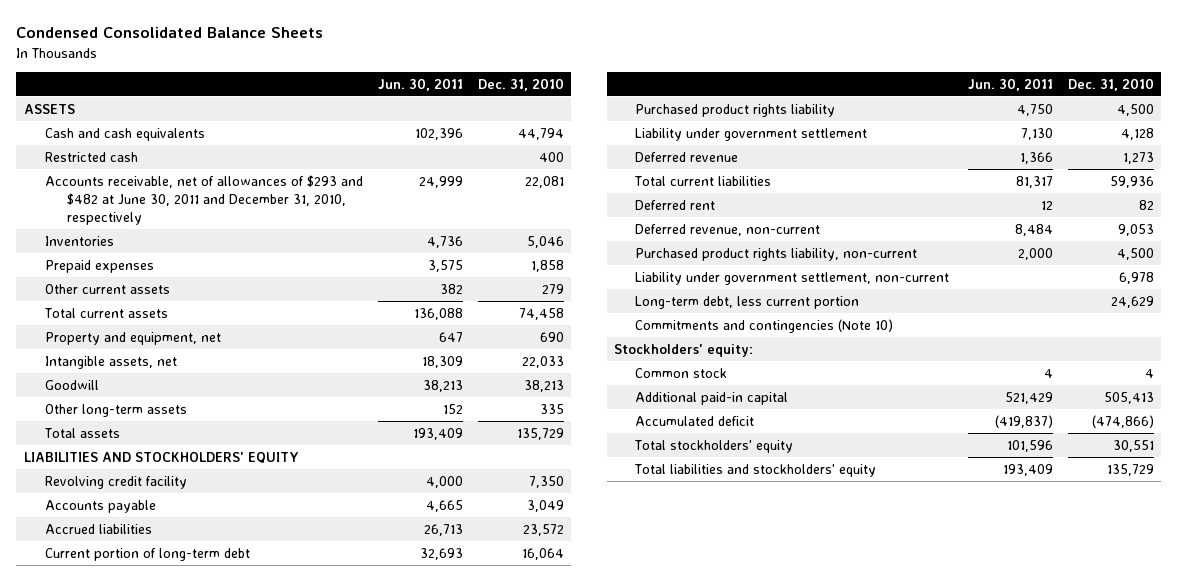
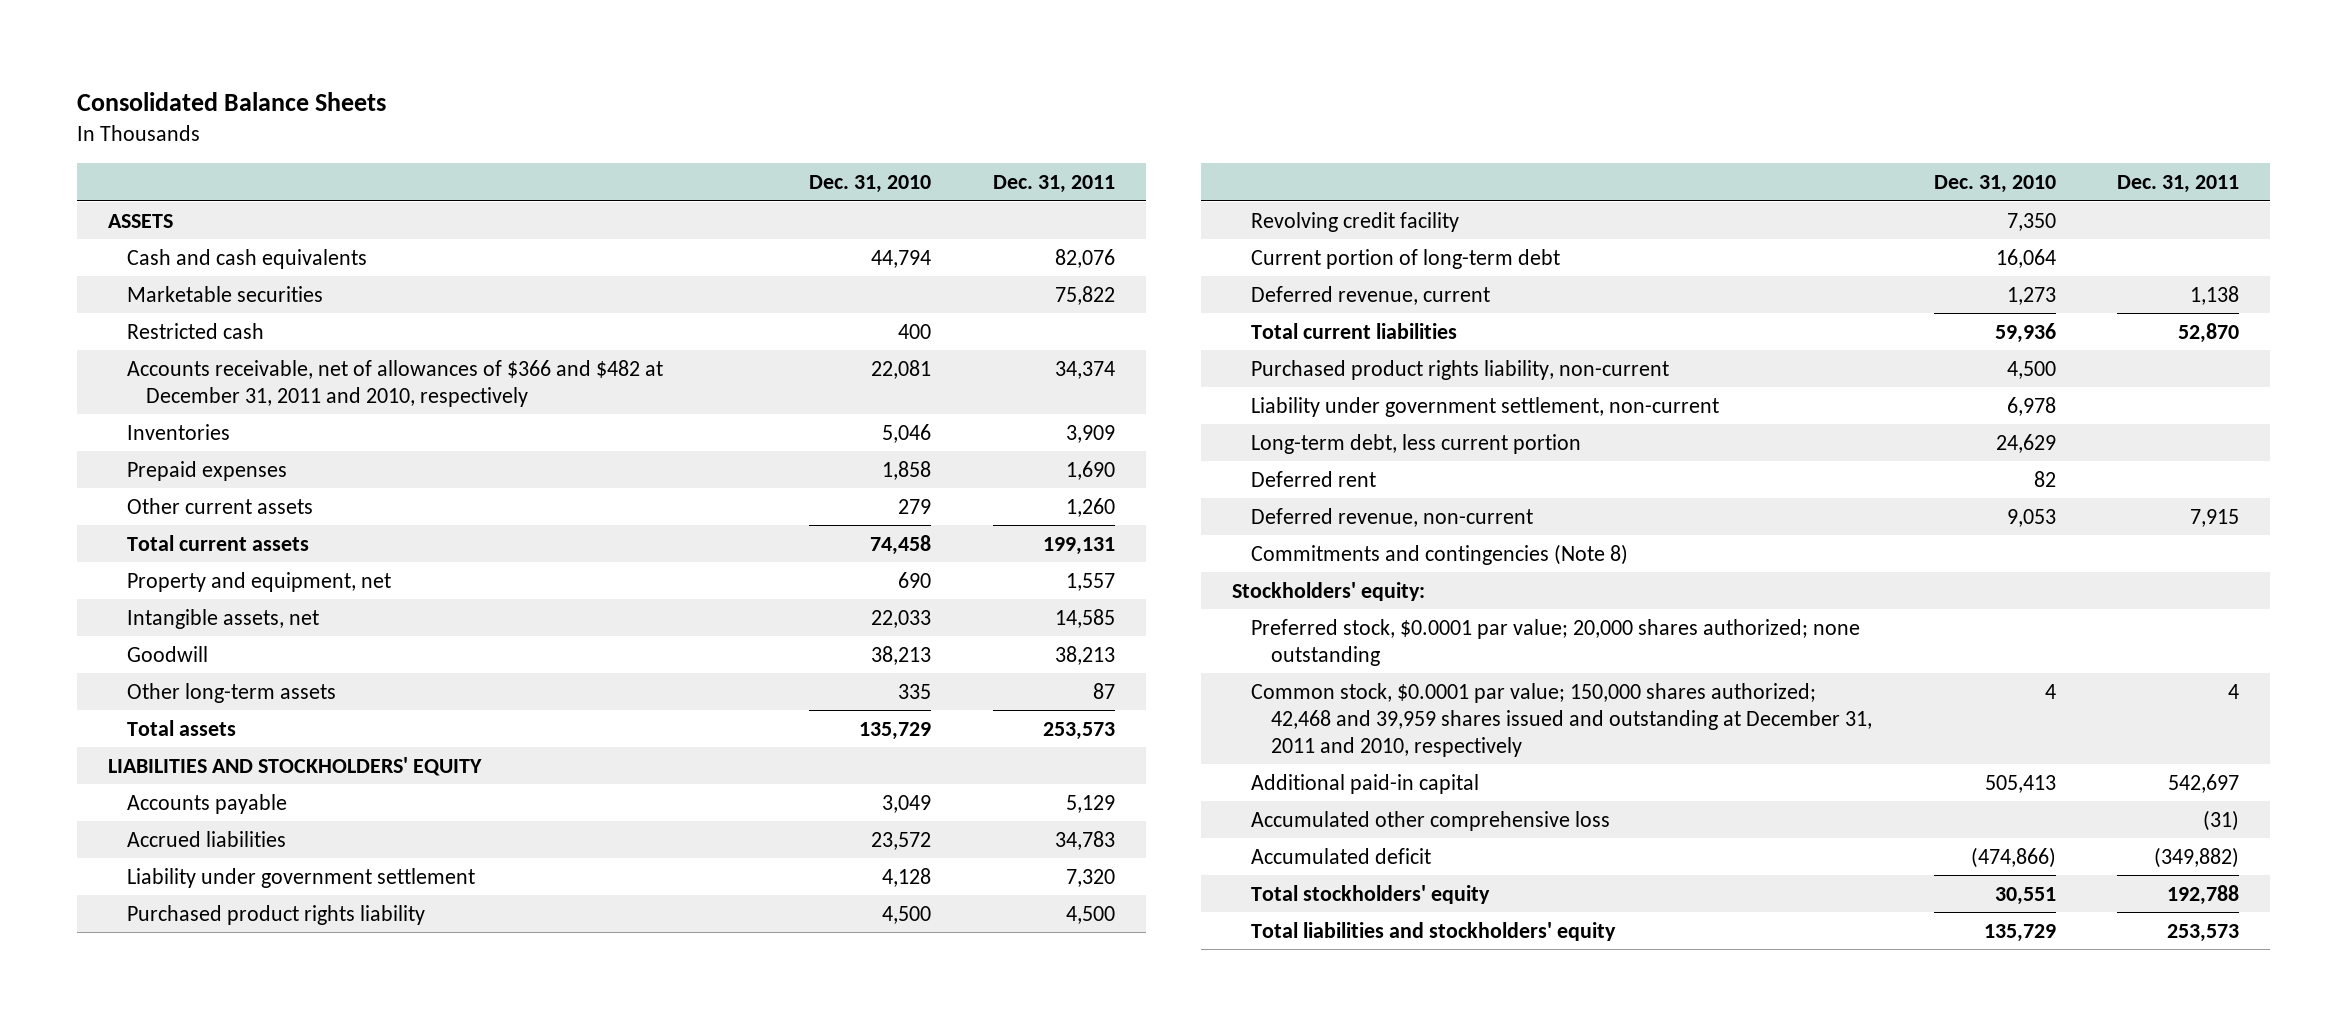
- Condensed Consolidated Balance Sheets
+ Consolidated Balance Sheets
- | Jun. 30, 2011 | Dec. 31, 2010
+ | Dec. 31, 2010 | Dec. 31, 2011
+ Marketable securities | | 75,822
- Accounts receivable, net of allowances of $293 and $482 at June 30, 2011 and December 31, 2010, respectively | 24,999 | 22,081
+ Accounts receivable, net of allowances of $366 and $482 at December 31, 2011 and 2010, respectively | 22,081 | 34,374
- Deferred revenue | 1,366 | 1,273
moved down: Purchased product rights liability | 4,500 | 4,500
moved down: Revolving credit facility | 7,350 |
moved down: Current portion of long-term debt | 16,064 |
+ Deferred revenue, current | 1,273 | 1,138
- Commitments and contingencies (Note 10)
moved down: Deferred rent | 82 |
moved down: Deferred revenue, non-current | 9,053 | 7,915
+ Commitments and contingencies (Note 8)
- Common stock | 4 | 4
+ Preferred stock, $0.0001 par value; 20,000 shares authorized; none outstanding
+ Common stock, $0.0001 par value; 150,000 shares authorized; 42,468 and 39,959 shares issued and outstanding at December 31, 2011 and 2010, respectively | 4 | 4
+ Accumulated other comprehensive loss | | (31)

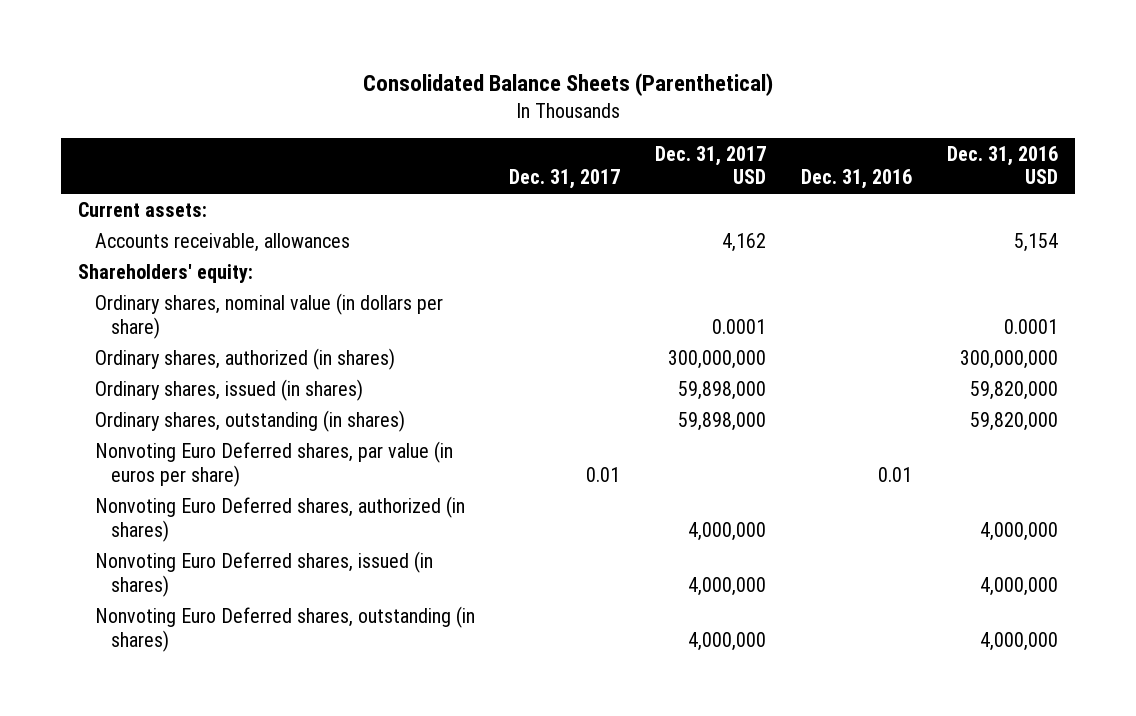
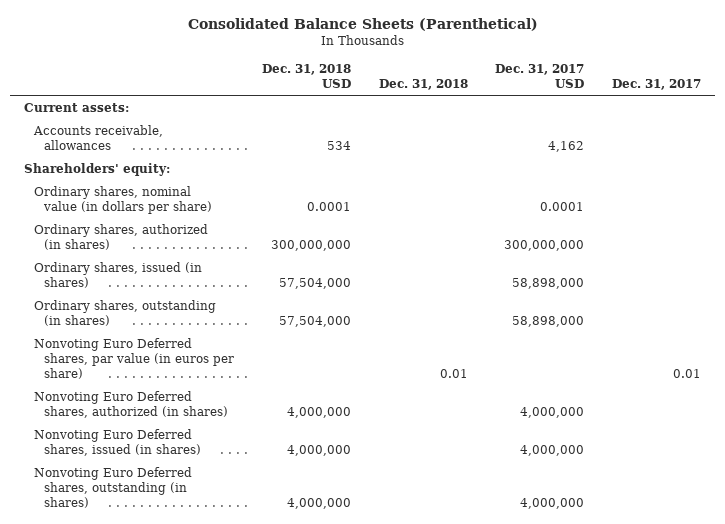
- | Dec. 31, 2017 | Dec. 31, 2017 USD | Dec. 31, 2016 | Dec. 31, 2016 USD
+ | Dec. 31, 2018 USD | Dec. 31, 2018 | Dec. 31, 2017 USD | Dec. 31, 2017
- Ordinary shares, issued (in shares) | | 59,898,000 | | 59,820,000
- Ordinary shares, outstanding (in shares) | | 59,898,000 | | 59,820,000
+ Ordinary shares, issued (in shares) | 57,504,000 | | 58,898,000 |
+ Ordinary shares, outstanding (in shares) | 57,504,000 | | 58,898,000 |

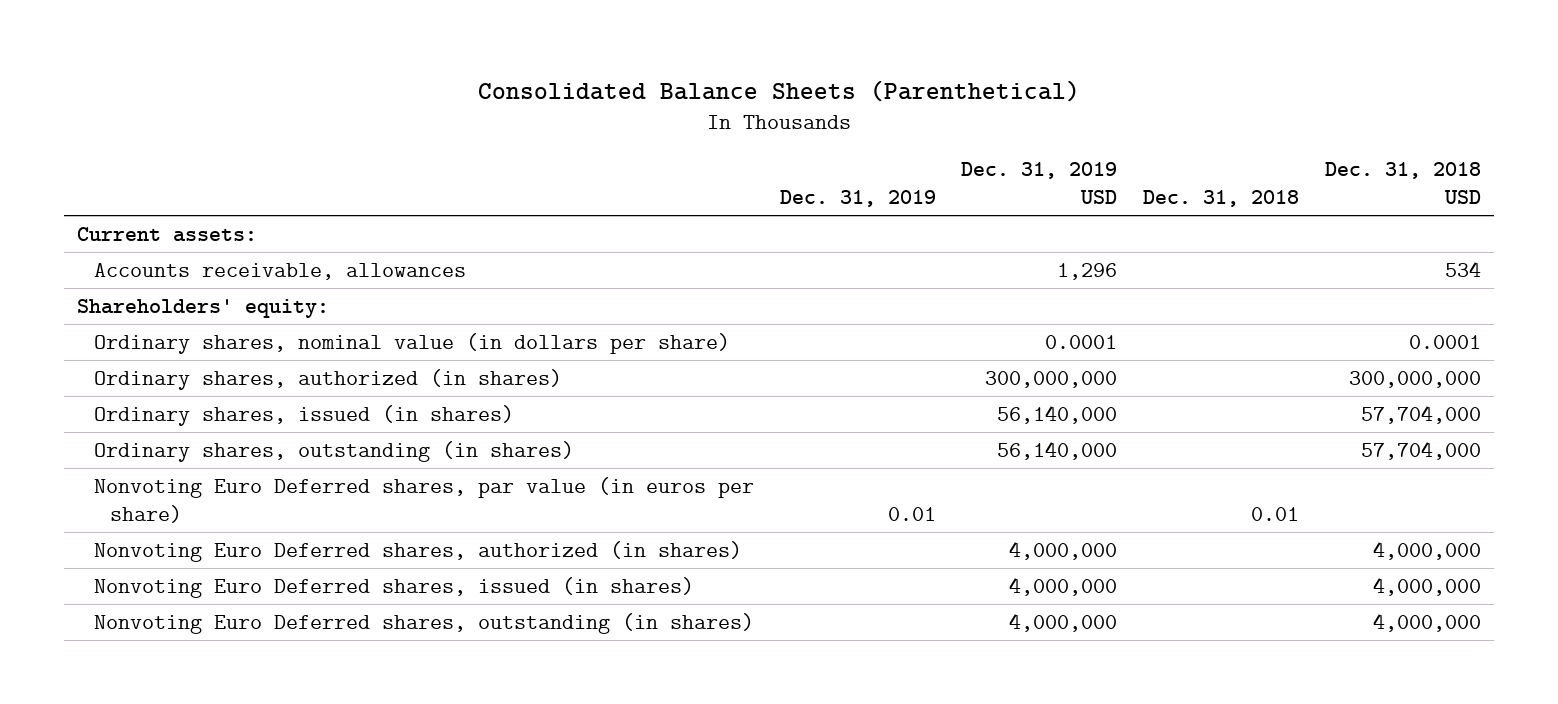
- | Dec. 31, 2018 USD | Dec. 31, 2018 | Dec. 31, 2017 USD | Dec. 31, 2017
+ | Dec. 31, 2019 | Dec. 31, 2019 USD | Dec. 31, 2018 | Dec. 31, 2018 USD
- Ordinary shares, issued (in shares) | 57,504,000 | | 58,898,000 |
- Ordinary shares, outstanding (in shares) | 57,504,000 | | 58,898,000 |
+ Ordinary shares, issued (in shares) | | 56,140,000 | | 57,704,000
+ Ordinary shares, outstanding (in shares) | | 56,140,000 | | 57,704,000

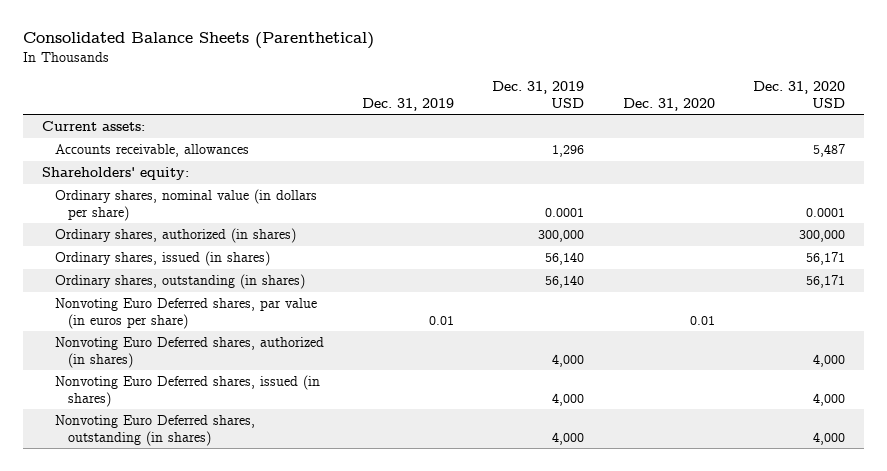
- | Dec. 31, 2019 | Dec. 31, 2019 USD | Dec. 31, 2018 | Dec. 31, 2018 USD
+ | Dec. 31, 2019 | Dec. 31, 2019 USD | Dec. 31, 2020 | Dec. 31, 2020 USD
- Ordinary shares, authorized (in shares) | | 300,000,000 | | 300,000,000
- Ordinary shares, issued (in shares) | | 56,140,000 | | 57,704,000
- Ordinary shares, outstanding (in shares) | | 56,140,000 | | 57,704,000
+ Ordinary shares, authorized (in shares) | | 300,000 | | 300,000
+ Ordinary shares, issued (in shares) | | 56,140 | | 56,171
+ Ordinary shares, outstanding (in shares) | | 56,140 | | 56,171
- Nonvoting Euro Deferred shares, authorized (in shares) | | 4,000,000 | | 4,000,000
- Nonvoting Euro Deferred shares, issued (in shares) | | 4,000,000 | | 4,000,000
- Nonvoting Euro Deferred shares, outstanding (in shares) | | 4,000,000 | | 4,000,000
+ Nonvoting Euro Deferred shares, authorized (in shares) | | 4,000 | | 4,000
+ Nonvoting Euro Deferred shares, issued (in shares) | | 4,000 | | 4,000
+ Nonvoting Euro Deferred shares, outstanding (in shares) | | 4,000 | | 4,000

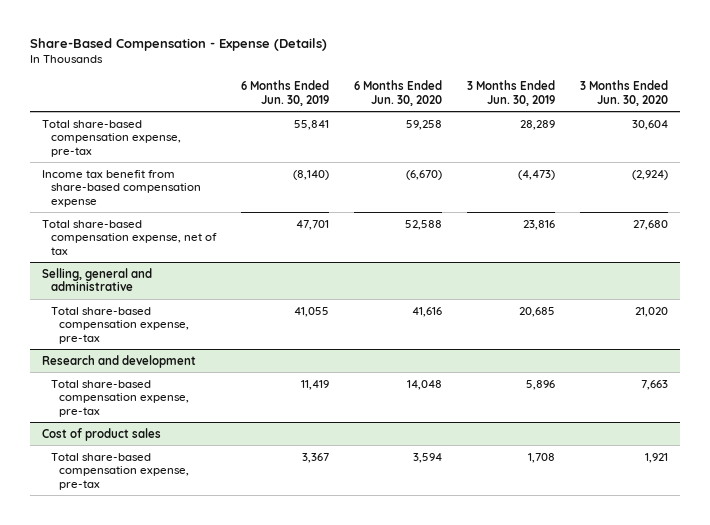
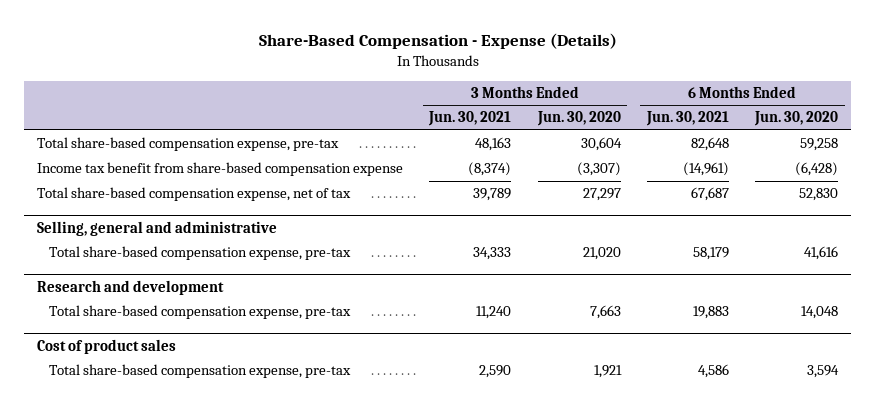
- | 6 Months Ended Jun. 30, 2019 | 6 Months Ended Jun. 30, 2020 | 3 Months Ended Jun. 30, 2019 | 3 Months Ended Jun. 30, 2020
+ | 3 Months Ended Jun. 30, 2021 | 3 Months Ended Jun. 30, 2020 | 6 Months Ended Jun. 30, 2021 | 6 Months Ended Jun. 30, 2020
- Income tax benefit from share-based compensation expense | (8,140) | (6,670) | (4,473) | (2,924)
- Total share-based compensation expense, net of tax | 47,701 | 52,588 | 23,816 | 27,680
+ Income tax benefit from share-based compensation expense | (8,374) | (3,307) | (14,961) | (6,428)
+ Total share-based compensation expense, net of tax | 39,789 | 27,297 | 67,687 | 52,830

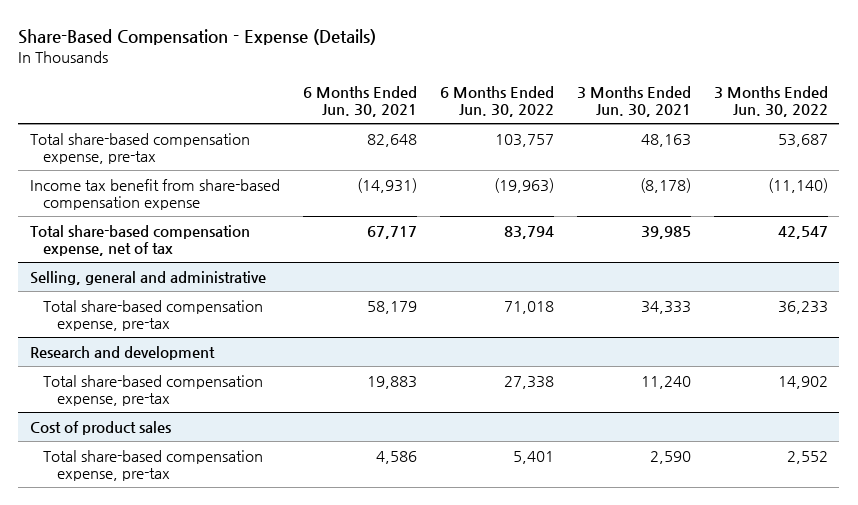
- | 3 Months Ended Jun. 30, 2021 | 3 Months Ended Jun. 30, 2020 | 6 Months Ended Jun. 30, 2021 | 6 Months Ended Jun. 30, 2020
+ | 6 Months Ended Jun. 30, 2021 | 6 Months Ended Jun. 30, 2022 | 3 Months Ended Jun. 30, 2021 | 3 Months Ended Jun. 30, 2022
- Income tax benefit from share-based compensation expense | (8,374) | (3,307) | (14,961) | (6,428)
- Total share-based compensation expense, net of tax | 39,789 | 27,297 | 67,687 | 52,830
+ Income tax benefit from share-based compensation expense | (14,931) | (19,963) | (8,178) | (11,140)
+ Total share-based compensation expense, net of tax | 67,717 | 83,794 | 39,985 | 42,547

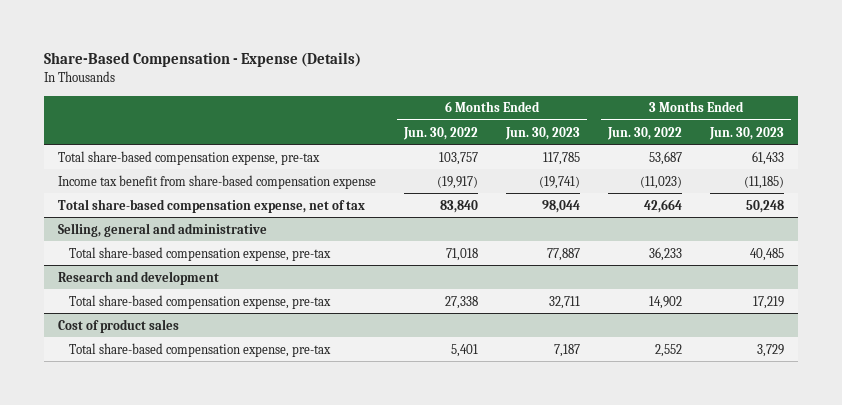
- | 6 Months Ended Jun. 30, 2021 | 6 Months Ended Jun. 30, 2022 | 3 Months Ended Jun. 30, 2021 | 3 Months Ended Jun. 30, 2022
+ | 6 Months Ended Jun. 30, 2022 | 6 Months Ended Jun. 30, 2023 | 3 Months Ended Jun. 30, 2022 | 3 Months Ended Jun. 30, 2023
- Income tax benefit from share-based compensation expense | (14,931) | (19,963) | (8,178) | (11,140)
- Total share-based compensation expense, net of tax | 67,717 | 83,794 | 39,985 | 42,547
+ Income tax benefit from share-based compensation expense | (19,917) | (19,741) | (11,023) | (11,185)
+ Total share-based compensation expense, net of tax | 83,840 | 98,044 | 42,664 | 50,248

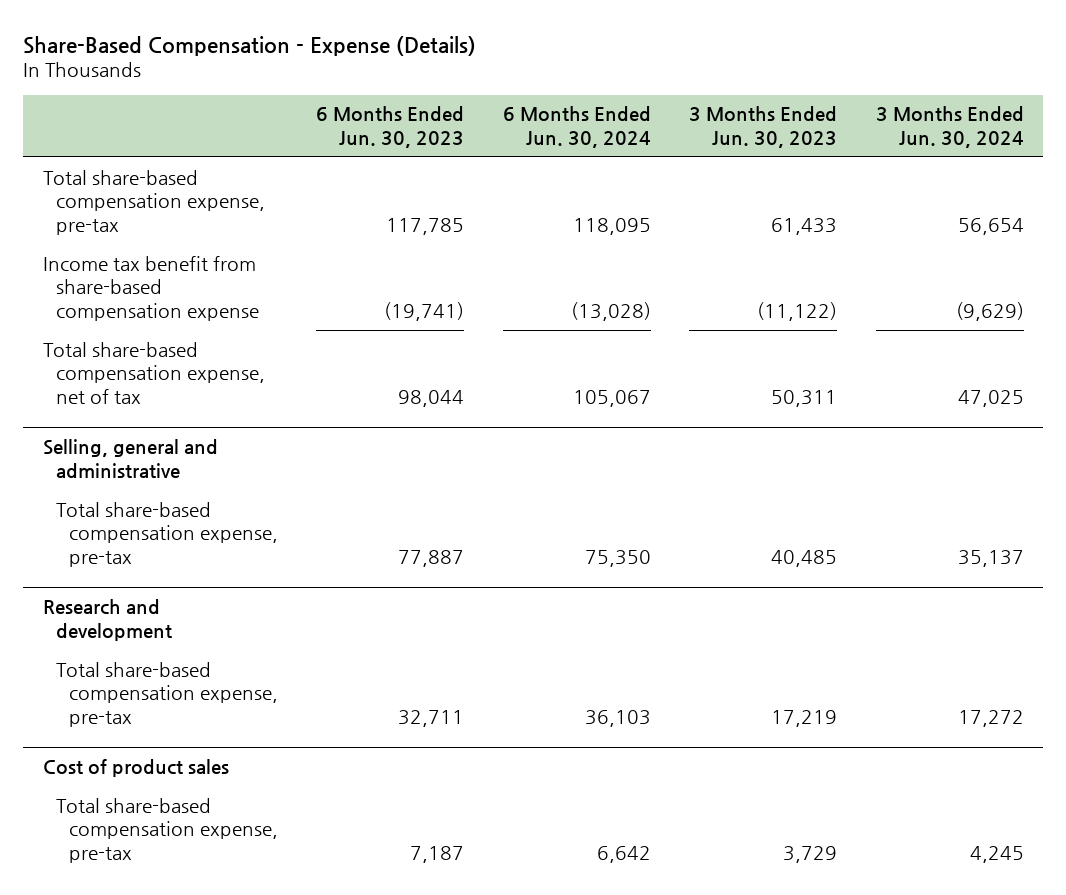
- | 6 Months Ended Jun. 30, 2022 | 6 Months Ended Jun. 30, 2023 | 3 Months Ended Jun. 30, 2022 | 3 Months Ended Jun. 30, 2023
+ | 6 Months Ended Jun. 30, 2023 | 6 Months Ended Jun. 30, 2024 | 3 Months Ended Jun. 30, 2023 | 3 Months Ended Jun. 30, 2024
- Income tax benefit from share-based compensation expense | (19,917) | (19,741) | (11,023) | (11,185)
- Total share-based compensation expense, net of tax | 83,840 | 98,044 | 42,664 | 50,248
+ Income tax benefit from share-based compensation expense | (19,741) | (13,028) | (11,122) | (9,629)
+ Total share-based compensation expense, net of tax | 98,044 | 105,067 | 50,311 | 47,025

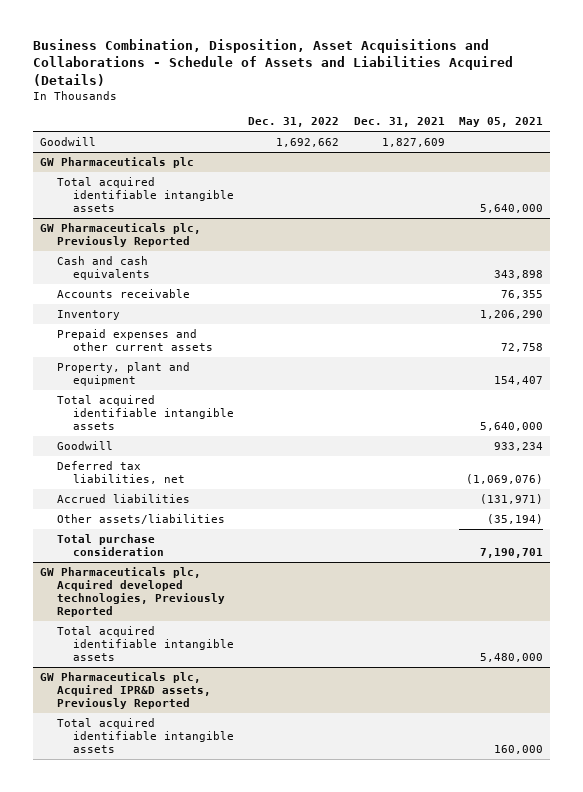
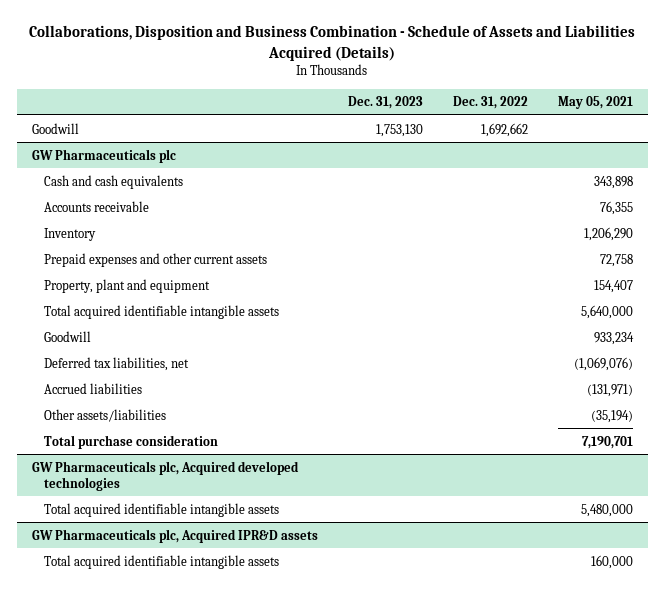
- Business Combination, Disposition, Asset Acquisitions and Collaborations - Schedule of Assets and Liabilities Acquired (Details)
+ Collaborations, Disposition and Business Combination - Schedule of Assets and Liabilities Acquired (Details)
- | Dec. 31, 2022 | Dec. 31, 2021 | May 05, 2021
+ | Dec. 31, 2023 | Dec. 31, 2022 | May 05, 2021
@ GW Pharmaceuticals plc
- Total acquired identifiable intangible assets | | | 5,640,000
- GW Pharmaceuticals plc, Previously Reported
- GW Pharmaceuticals plc, Acquired developed technologies, Previously Reported
+ GW Pharmaceuticals plc, Acquired developed technologies
- GW Pharmaceuticals plc, Acquired IPR&D assets, Previously Reported
+ GW Pharmaceuticals plc, Acquired IPR&D assets

